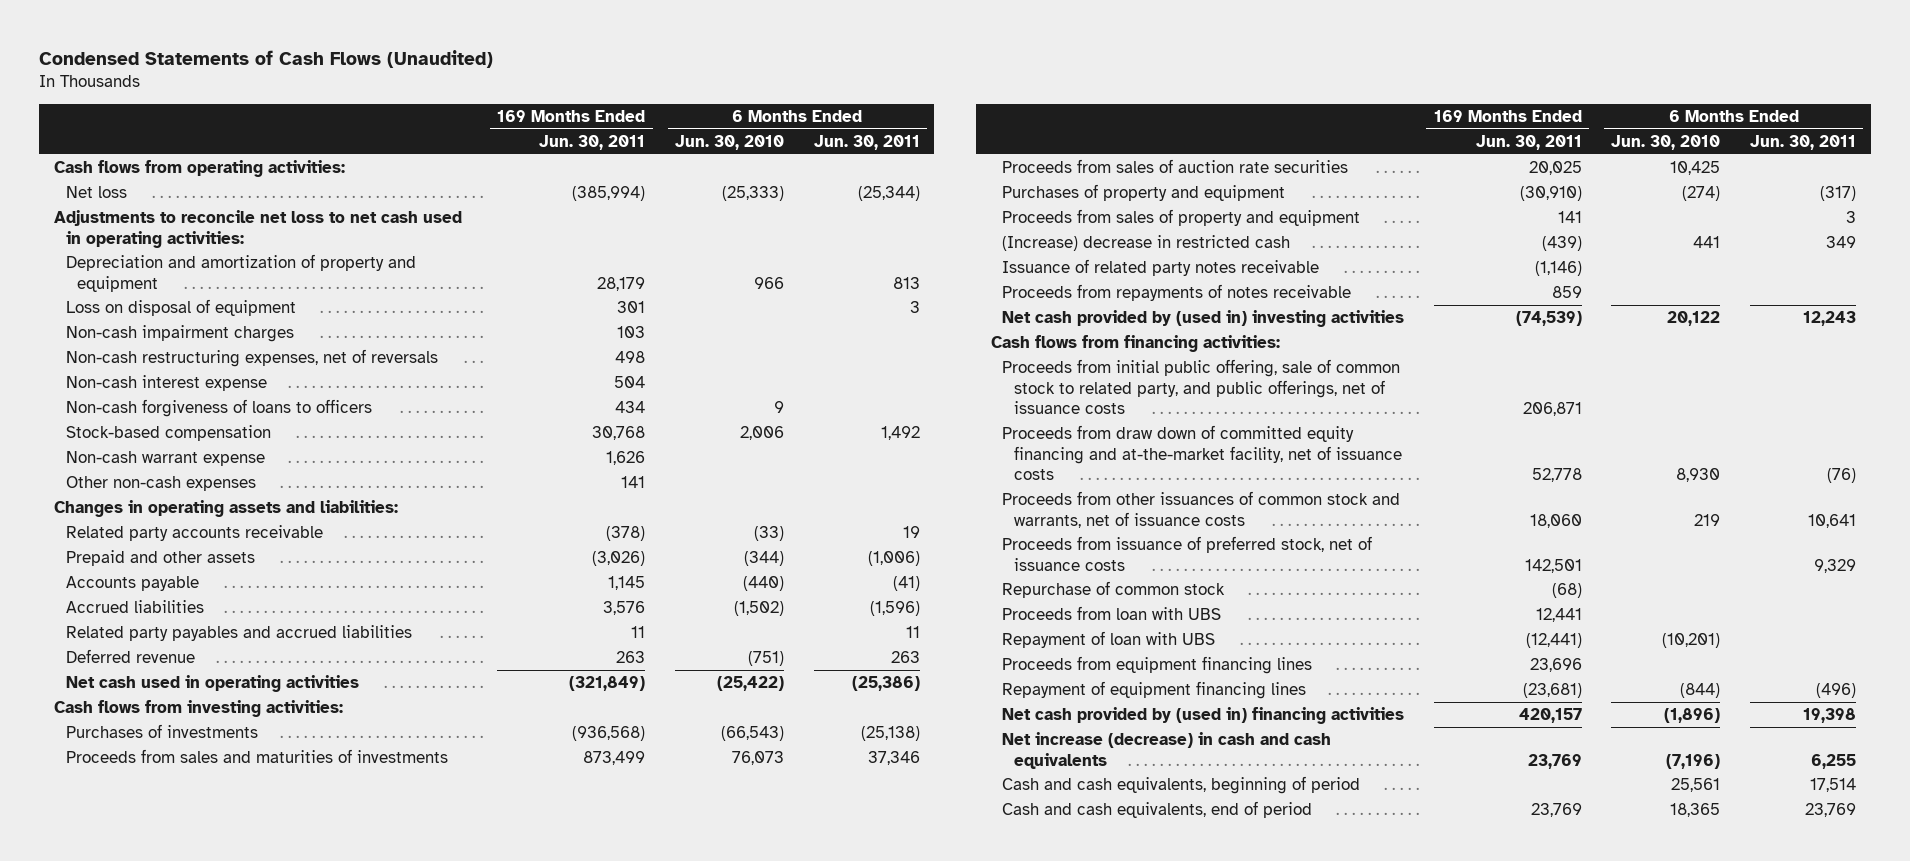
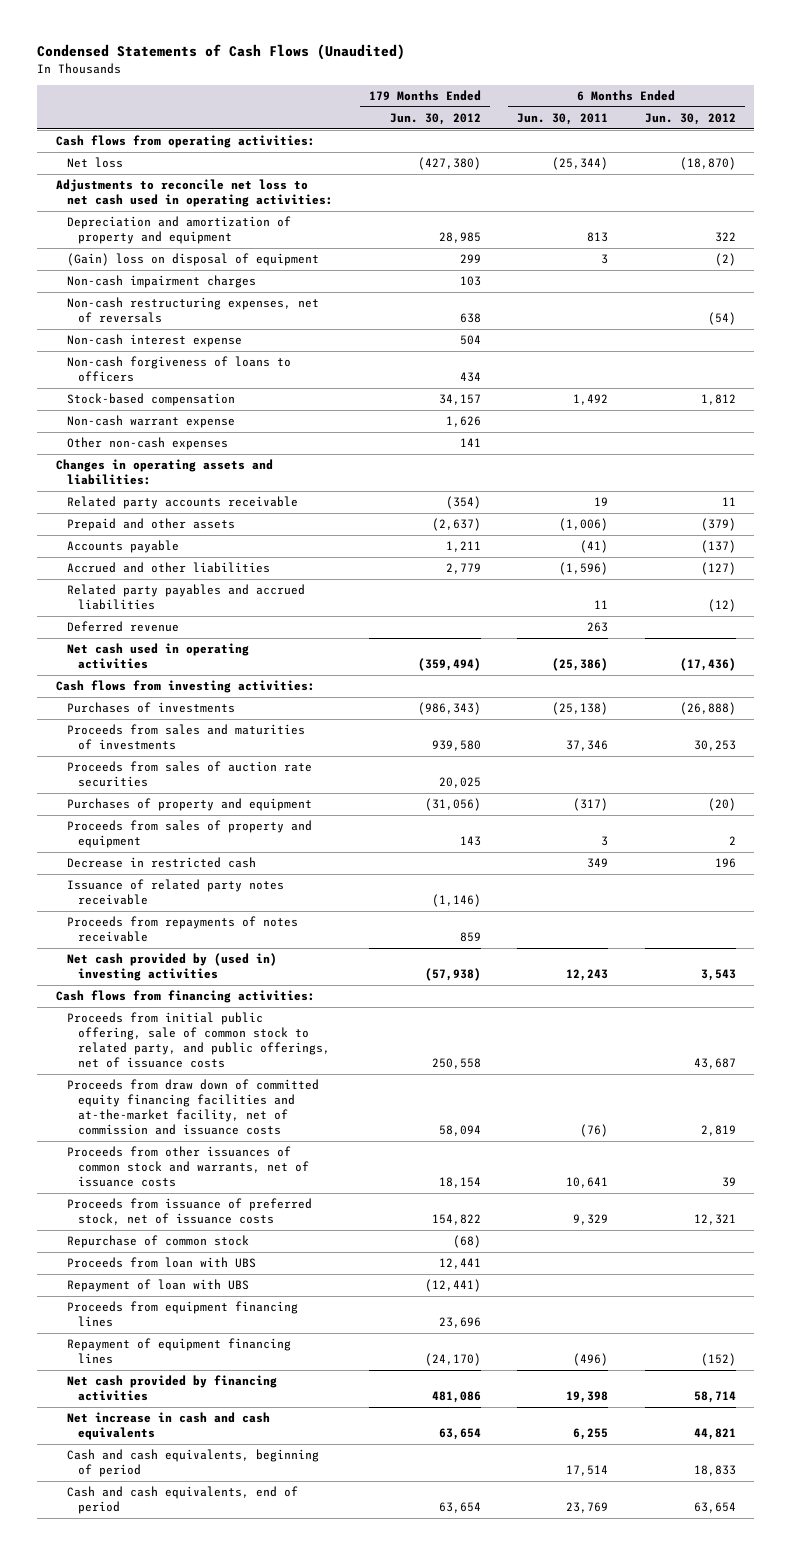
- | 169 Months Ended Jun. 30, 2011 | 6 Months Ended Jun. 30, 2010 | 6 Months Ended Jun. 30, 2011
+ | 179 Months Ended Jun. 30, 2012 | 6 Months Ended Jun. 30, 2011 | 6 Months Ended Jun. 30, 2012
- Loss on disposal of equipment | 301 | | 3
+ (Gain) loss on disposal of equipment | 299 | 3 | (2)
- Accrued liabilities | 3,576 | (1,502) | (1,596)
+ Accrued and other liabilities | 2,779 | (1,596) | (127)
- (Increase) decrease in restricted cash | (439) | 441 | 349
+ Decrease in restricted cash | | 349 | 196
- Proceeds from draw down of committed equity financing and at-the-market facility, net of issuance costs | 52,778 | 8,930 | (76)
+ Proceeds from draw down of committed equity financing facilities and at-the-market facility, net of commission and issuance costs | 58,094 | (76) | 2,819
- Net cash provided by (used in) financing activities | 420,157 | (1,896) | 19,398
- Net increase (decrease) in cash and cash equivalents | 23,769 | (7,196) | 6,255
+ Net cash provided by financing activities | 481,086 | 19,398 | 58,714
+ Net increase in cash and cash equivalents | 63,654 | 6,255 | 44,821

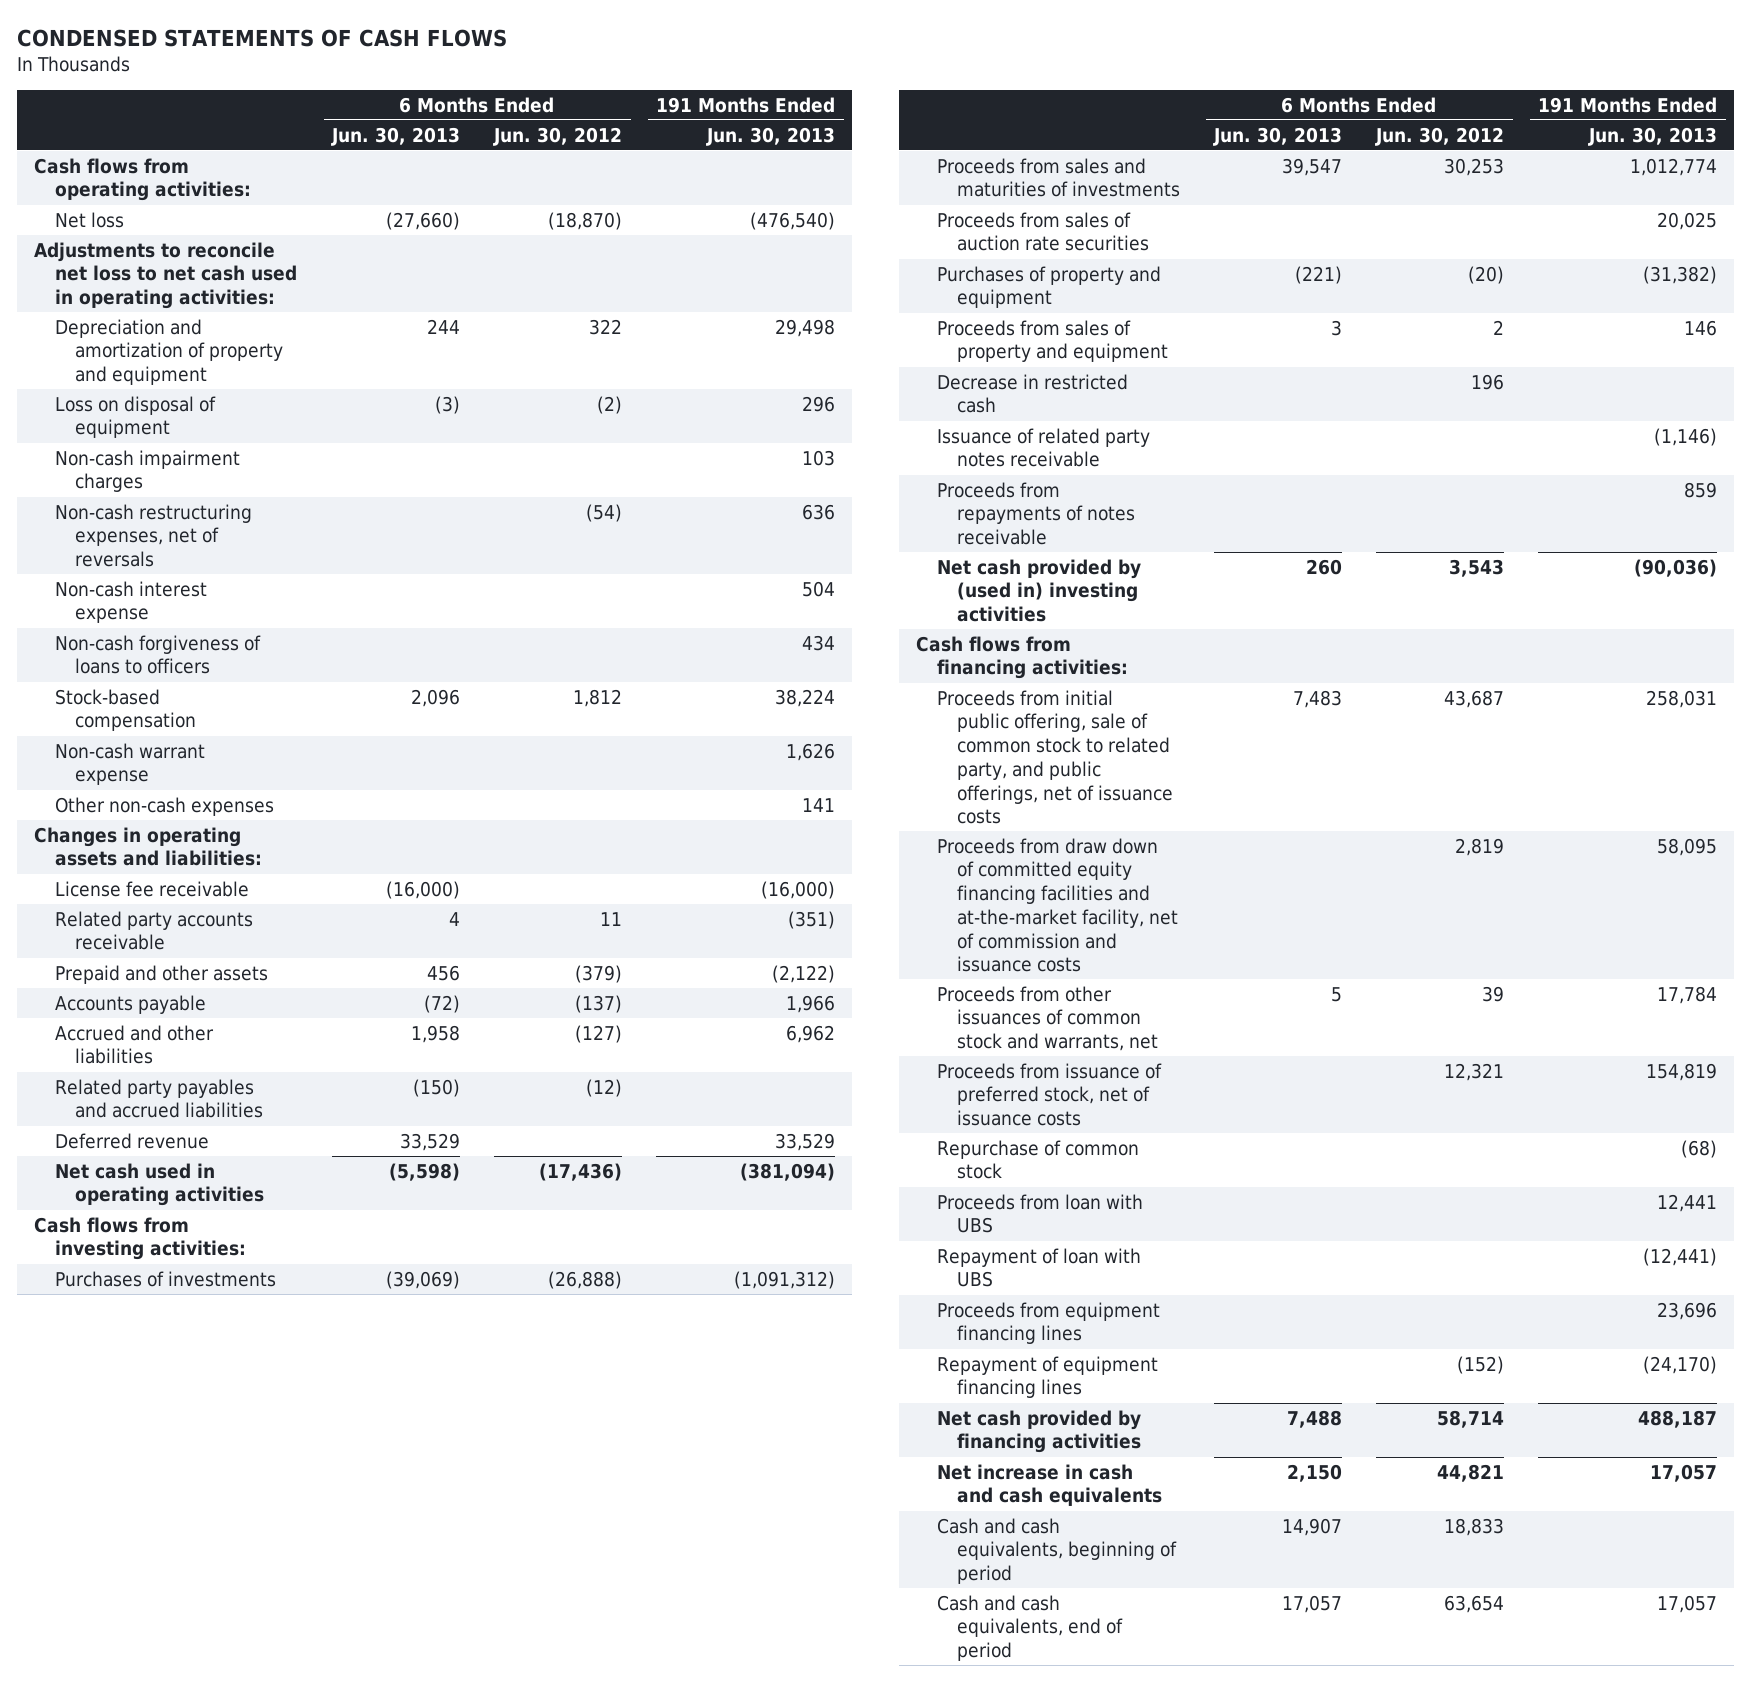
- Condensed Statements of Cash Flows (Unaudited)
+ CONDENSED STATEMENTS OF CASH FLOWS
- | 179 Months Ended Jun. 30, 2012 | 6 Months Ended Jun. 30, 2011 | 6 Months Ended Jun. 30, 2012
+ | 6 Months Ended Jun. 30, 2013 | 6 Months Ended Jun. 30, 2012 | 191 Months Ended Jun. 30, 2013
- (Gain) loss on disposal of equipment | 299 | 3 | (2)
+ Loss on disposal of equipment | (3) | (2) | 296
+ License fee receivable | (16,000) | | (16,000)
- Proceeds from other issuances of common stock and warrants, net of issuance costs | 18,154 | 10,641 | 39
+ Proceeds from other issuances of common stock and warrants, net | 5 | 39 | 17,784

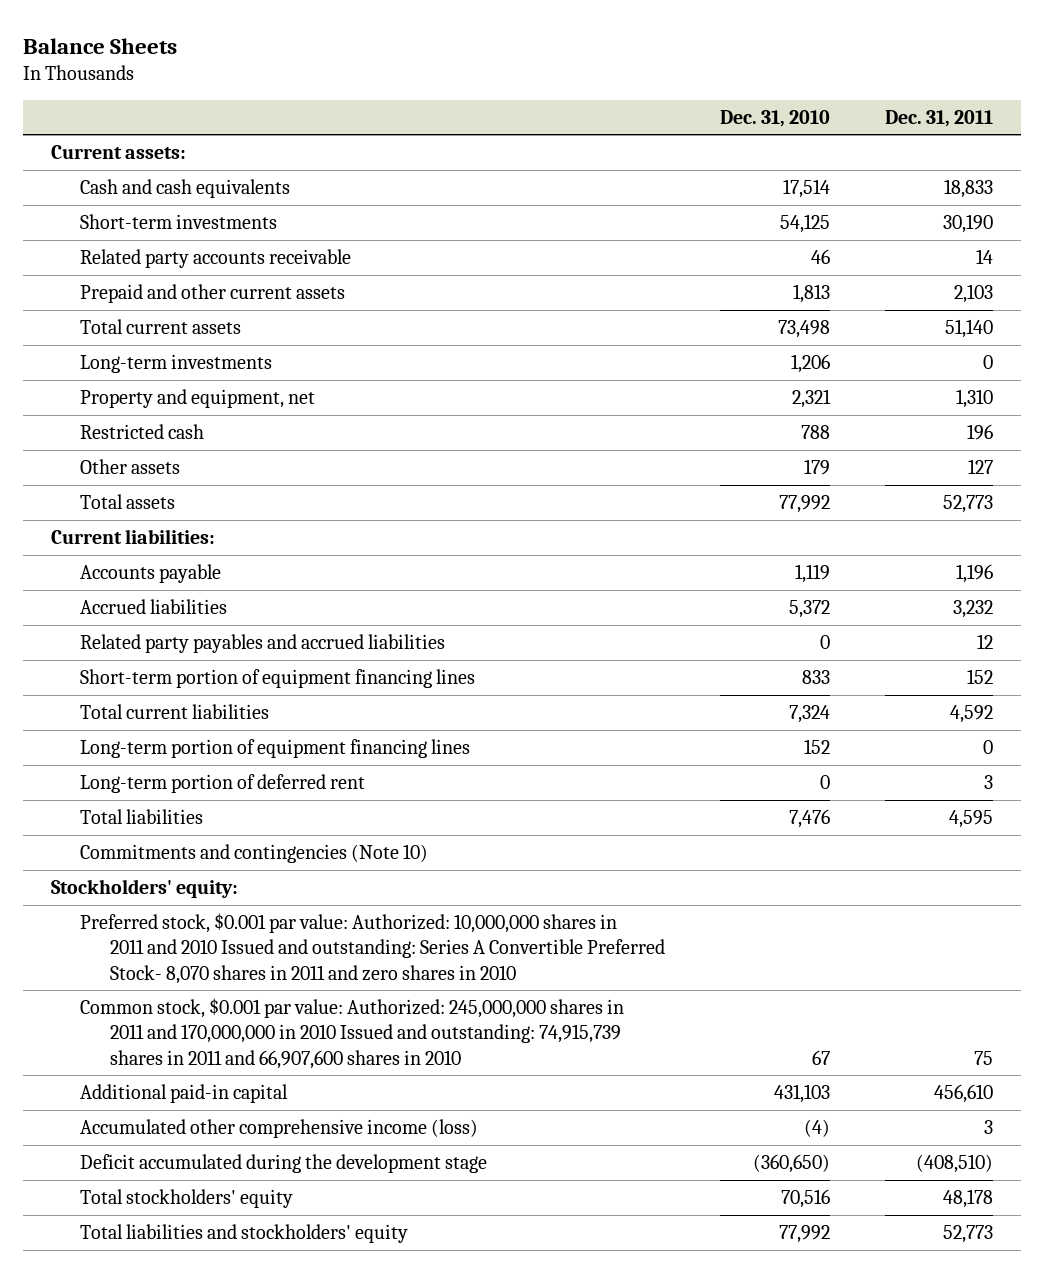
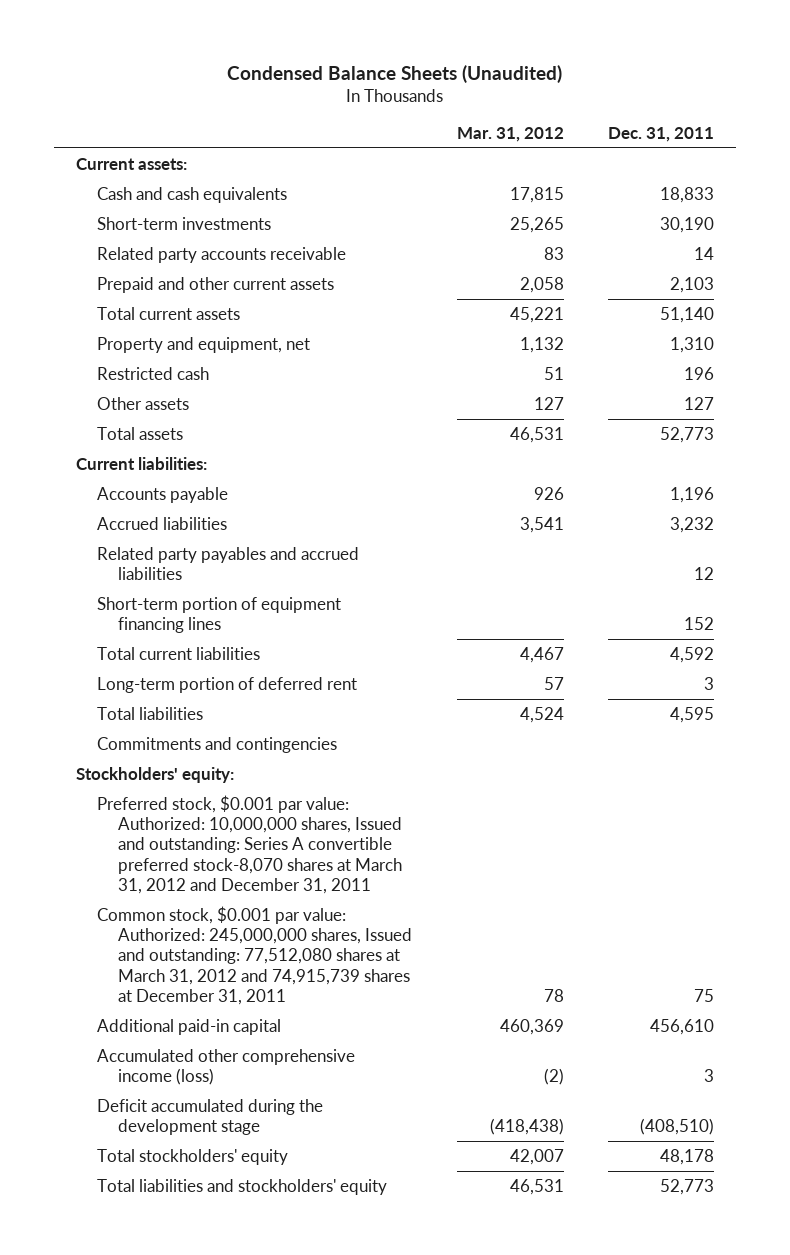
- Balance Sheets
+ Condensed Balance Sheets (Unaudited)
- | Dec. 31, 2010 | Dec. 31, 2011
+ | Mar. 31, 2012 | Dec. 31, 2011
- Long-term investments | 1,206 | 0
- Long-term portion of equipment financing lines | 152 | 0
- Commitments and contingencies (Note 10)
+ Commitments and contingencies
- Preferred stock, $0.001 par value: Authorized: 10,000,000 shares in 2011 and 2010 Issued and outstanding: Series A Convertible Preferred Stock- 8,070 shares in 2011 and zero shares in 2010
- Common stock, $0.001 par value: Authorized: 245,000,000 shares in 2011 and 170,000,000 in 2010 Issued and outstanding: 74,915,739 shares in 2011 and 66,907,600 shares in 2010 | 67 | 75
+ Preferred stock, $0.001 par value: Authorized: 10,000,000 shares, Issued and outstanding: Series A convertible preferred stock-8,070 shares at March 31, 2012 and December 31, 2011
+ Common stock, $0.001 par value: Authorized: 245,000,000 shares, Issued and outstanding: 77,512,080 shares at March 31, 2012 and 74,915,739 shares at December 31, 2011 | 78 | 75

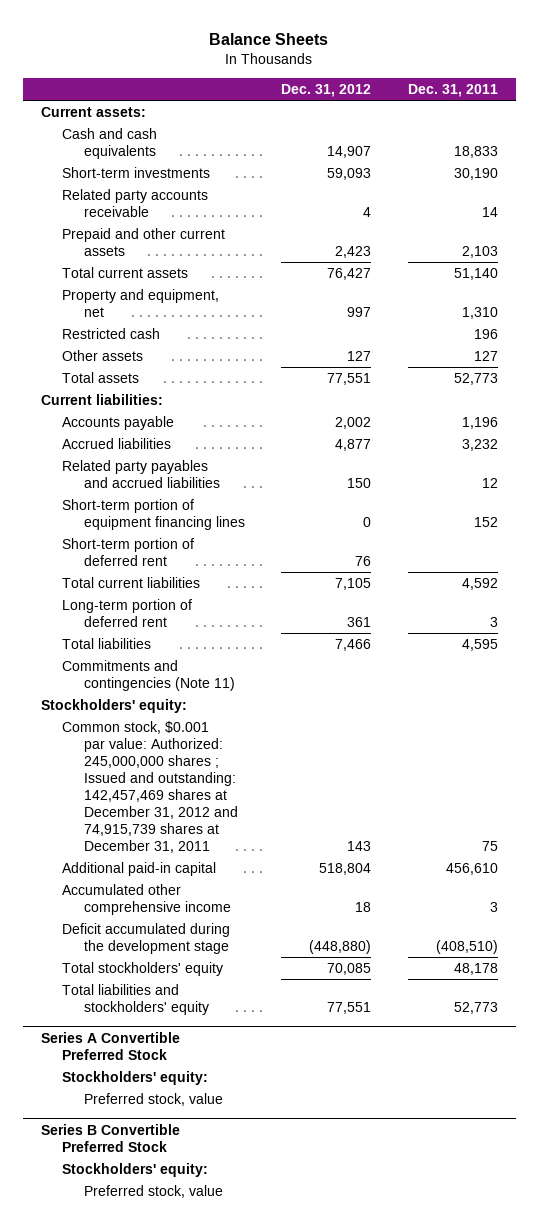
- Condensed Balance Sheets (Unaudited)
+ Balance Sheets
- | Mar. 31, 2012 | Dec. 31, 2011
+ | Dec. 31, 2012 | Dec. 31, 2011
+ Short-term portion of deferred rent | 76 |
- Commitments and contingencies
+ Commitments and contingencies (Note 11)
- Preferred stock, $0.001 par value: Authorized: 10,000,000 shares, Issued and outstanding: Series A convertible preferred stock-8,070 shares at March 31, 2012 and December 31, 2011
- Common stock, $0.001 par value: Authorized: 245,000,000 shares, Issued and outstanding: 77,512,080 shares at March 31, 2012 and 74,915,739 shares at December 31, 2011 | 78 | 75
+ Common stock, $0.001 par value: Authorized: 245,000,000 shares ; Issued and outstanding: 142,457,469 shares at December 31, 2012 and 74,915,739 shares at December 31, 2011 | 143 | 75
- Accumulated other comprehensive income (loss) | (2) | 3
+ Accumulated other comprehensive income | 18 | 3
+ Series A Convertible Preferred Stock
+ Stockholders' equity:
+ Preferred stock, value
+ Series B Convertible Preferred Stock
+ Stockholders' equity:
+ Preferred stock, value

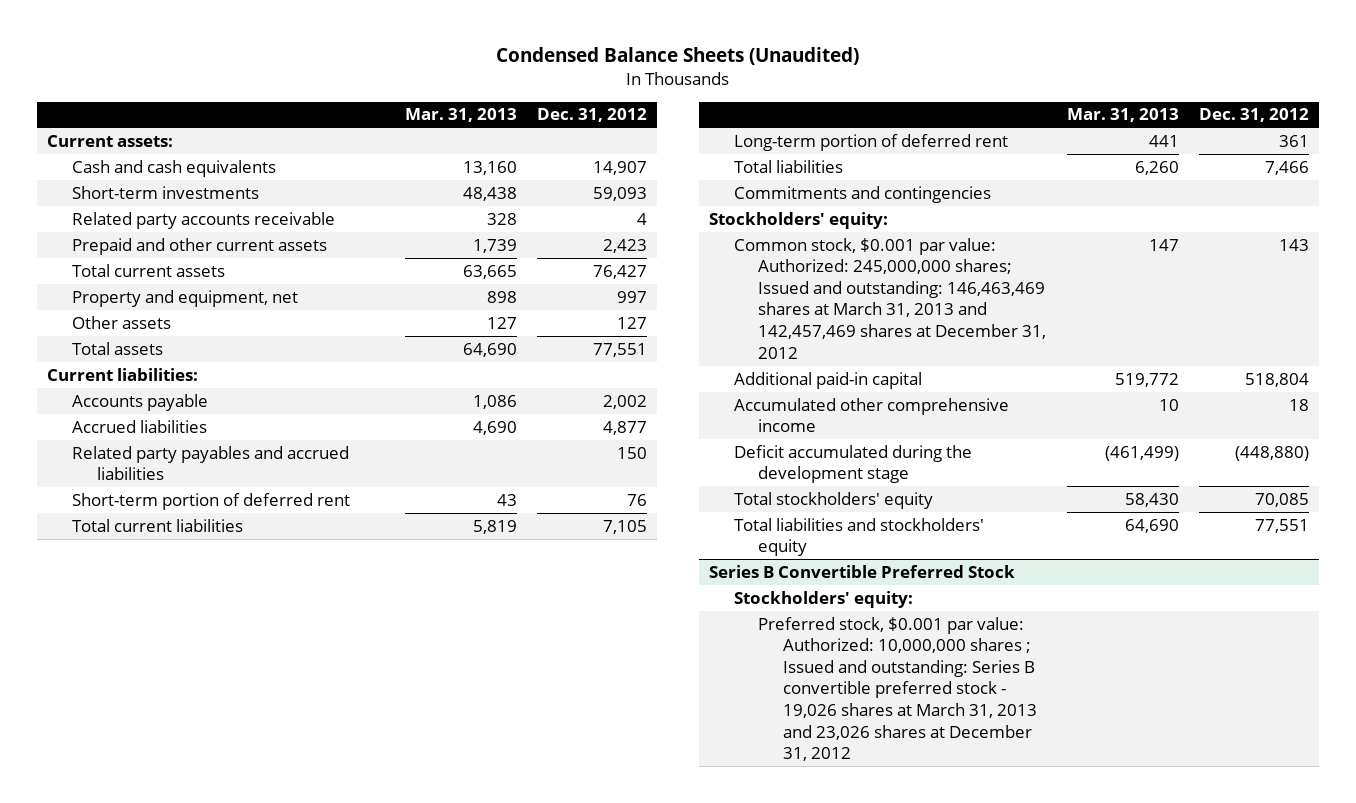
- Balance Sheets
+ Condensed Balance Sheets (Unaudited)
- | Dec. 31, 2012 | Dec. 31, 2011
+ | Mar. 31, 2013 | Dec. 31, 2012
- Restricted cash | | 196
- Short-term portion of equipment financing lines | 0 | 152
- Commitments and contingencies (Note 11)
+ Commitments and contingencies
- Common stock, $0.001 par value: Authorized: 245,000,000 shares ; Issued and outstanding: 142,457,469 shares at December 31, 2012 and 74,915,739 shares at December 31, 2011 | 143 | 75
+ Common stock, $0.001 par value: Authorized: 245,000,000 shares; Issued and outstanding: 146,463,469 shares at March 31, 2013 and 142,457,469 shares at December 31, 2012 | 147 | 143
- Series A Convertible Preferred Stock
- Stockholders' equity:
- Preferred stock, value
@ Series B Convertible Preferred Stock
- Preferred stock, value
+ Preferred stock, $0.001 par value: Authorized: 10,000,000 shares ; Issued and outstanding: Series B convertible preferred stock - 19,026 shares at March 31, 2013 and 23,026 shares at December 31, 2012

